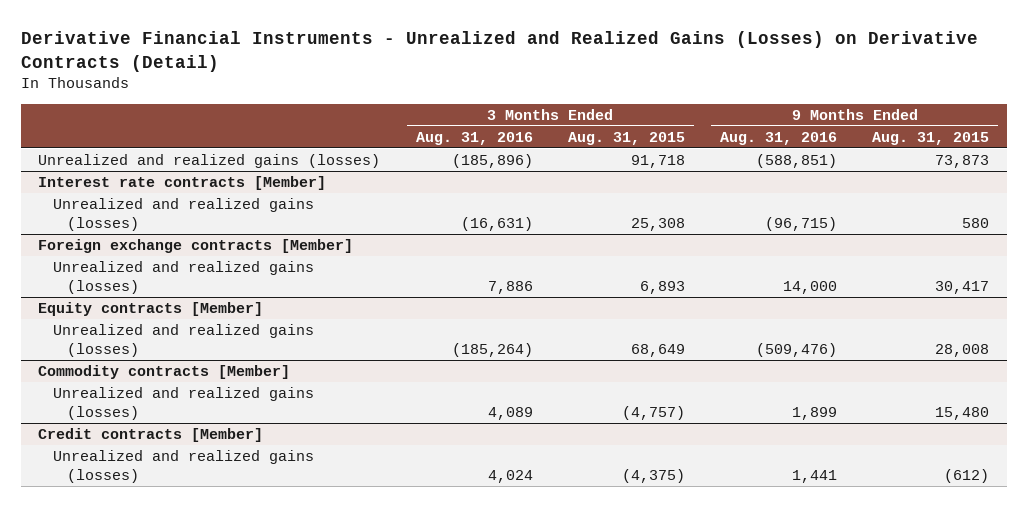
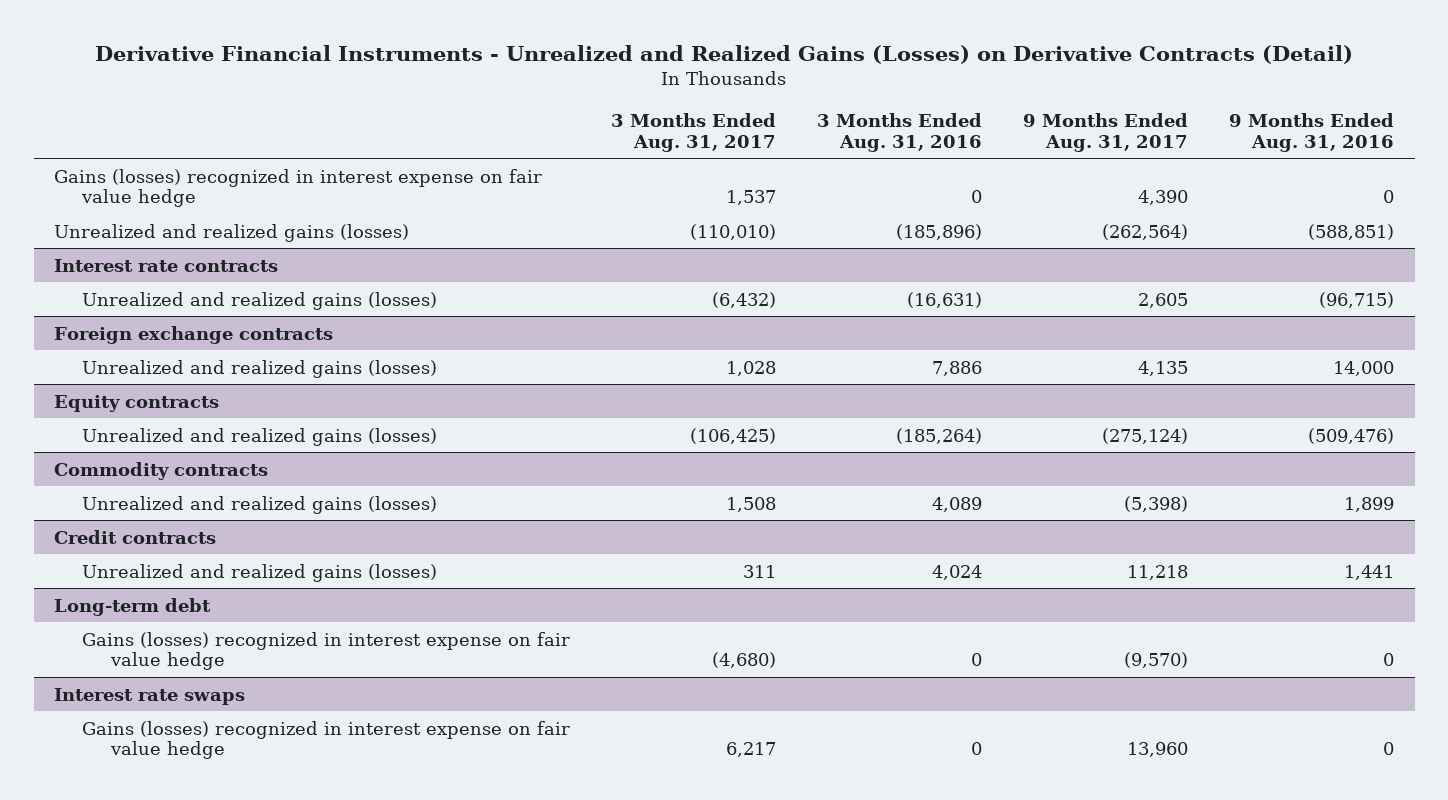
- | 3 Months Ended Aug. 31, 2016 | 3 Months Ended Aug. 31, 2015 | 9 Months Ended Aug. 31, 2016 | 9 Months Ended Aug. 31, 2015
+ | 3 Months Ended Aug. 31, 2017 | 3 Months Ended Aug. 31, 2016 | 9 Months Ended Aug. 31, 2017 | 9 Months Ended Aug. 31, 2016
+ Gains (losses) recognized in interest expense on fair value hedge | 1,537 | 0 | 4,390 | 0
- Interest rate contracts [Member]
+ Interest rate contracts
- Foreign exchange contracts [Member]
+ Foreign exchange contracts
- Equity contracts [Member]
+ Equity contracts
- Commodity contracts [Member]
+ Commodity contracts
- Credit contracts [Member]
+ Credit contracts
+ Long-term debt
+ Gains (losses) recognized in interest expense on fair value hedge | (4,680) | 0 | (9,570) | 0
+ Interest rate swaps
+ Gains (losses) recognized in interest expense on fair value hedge | 6,217 | 0 | 13,960 | 0

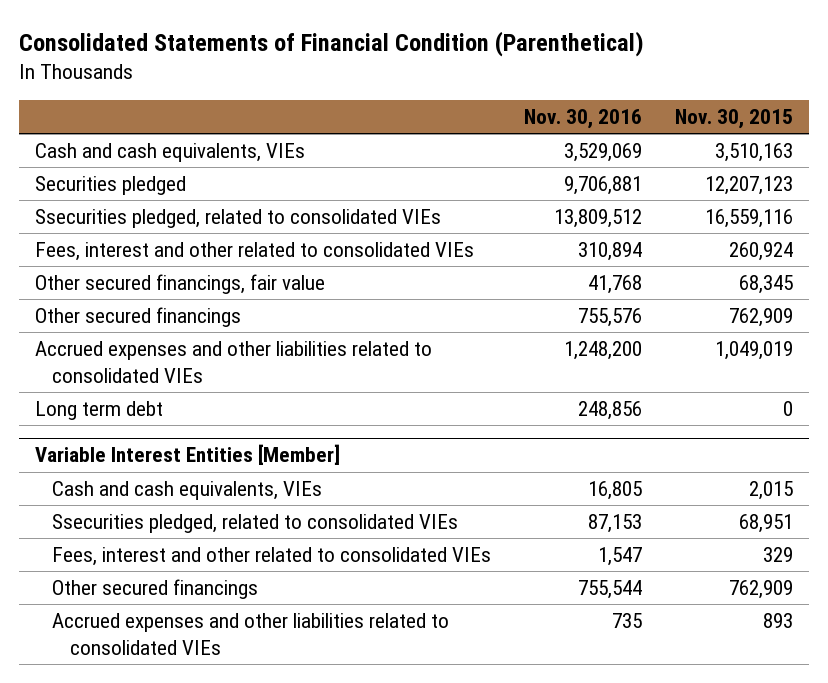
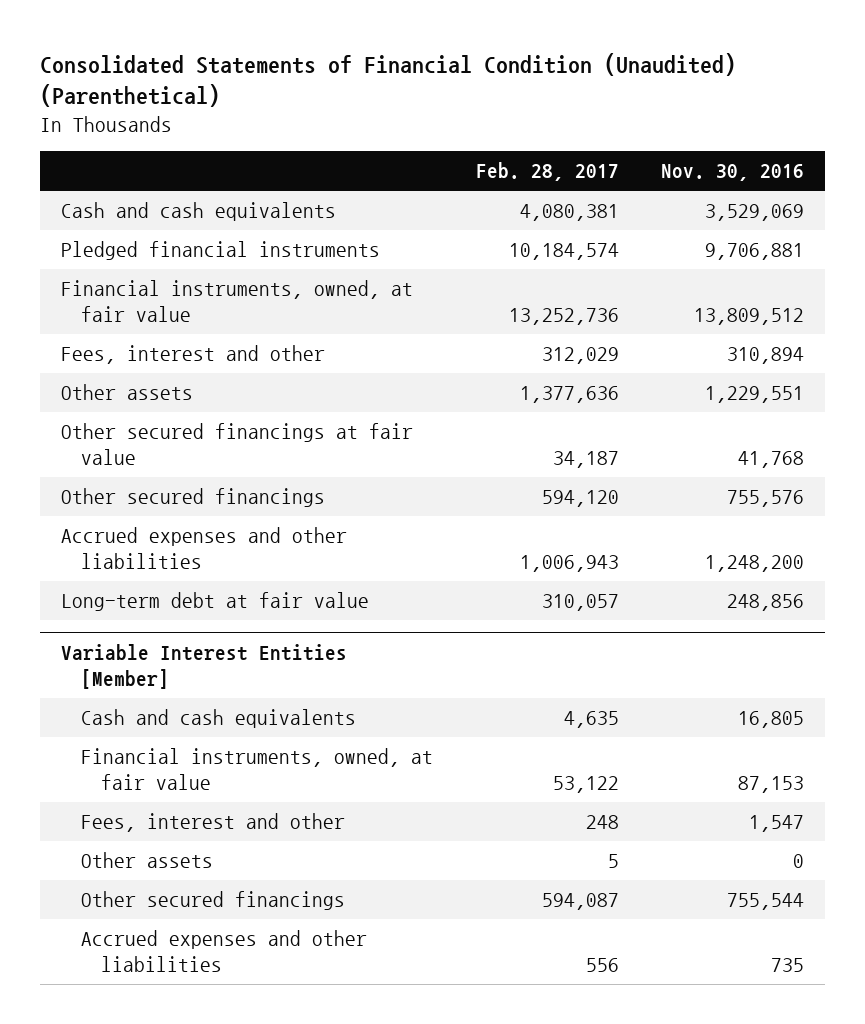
- Consolidated Statements of Financial Condition (Parenthetical)
+ Consolidated Statements of Financial Condition (Unaudited) (Parenthetical)
- | Nov. 30, 2016 | Nov. 30, 2015
+ | Feb. 28, 2017 | Nov. 30, 2016
- Cash and cash equivalents, VIEs | 3,529,069 | 3,510,163
- Securities pledged | 9,706,881 | 12,207,123
- Ssecurities pledged, related to consolidated VIEs | 13,809,512 | 16,559,116
- Fees, interest and other related to consolidated VIEs | 310,894 | 260,924
- Other secured financings, fair value | 41,768 | 68,345
+ Cash and cash equivalents | 4,080,381 | 3,529,069
+ Pledged financial instruments | 10,184,574 | 9,706,881
+ Financial instruments, owned, at fair value | 13,252,736 | 13,809,512
+ Fees, interest and other | 312,029 | 310,894
+ Other assets | 1,377,636 | 1,229,551
+ Other secured financings at fair value | 34,187 | 41,768
- Accrued expenses and other liabilities related to consolidated VIEs | 1,248,200 | 1,049,019
- Long term debt | 248,856 | 0
+ Accrued expenses and other liabilities | 1,006,943 | 1,248,200
+ Long-term debt at fair value | 310,057 | 248,856
@ Variable Interest Entities [Member]
- Cash and cash equivalents, VIEs | 16,805 | 2,015
- Ssecurities pledged, related to consolidated VIEs | 87,153 | 68,951
- Fees, interest and other related to consolidated VIEs | 1,547 | 329
+ Cash and cash equivalents | 4,635 | 16,805
+ Financial instruments, owned, at fair value | 53,122 | 87,153
+ Fees, interest and other | 248 | 1,547
+ Other assets | 5 | 0
- Accrued expenses and other liabilities related to consolidated VIEs | 735 | 893
+ Accrued expenses and other liabilities | 556 | 735

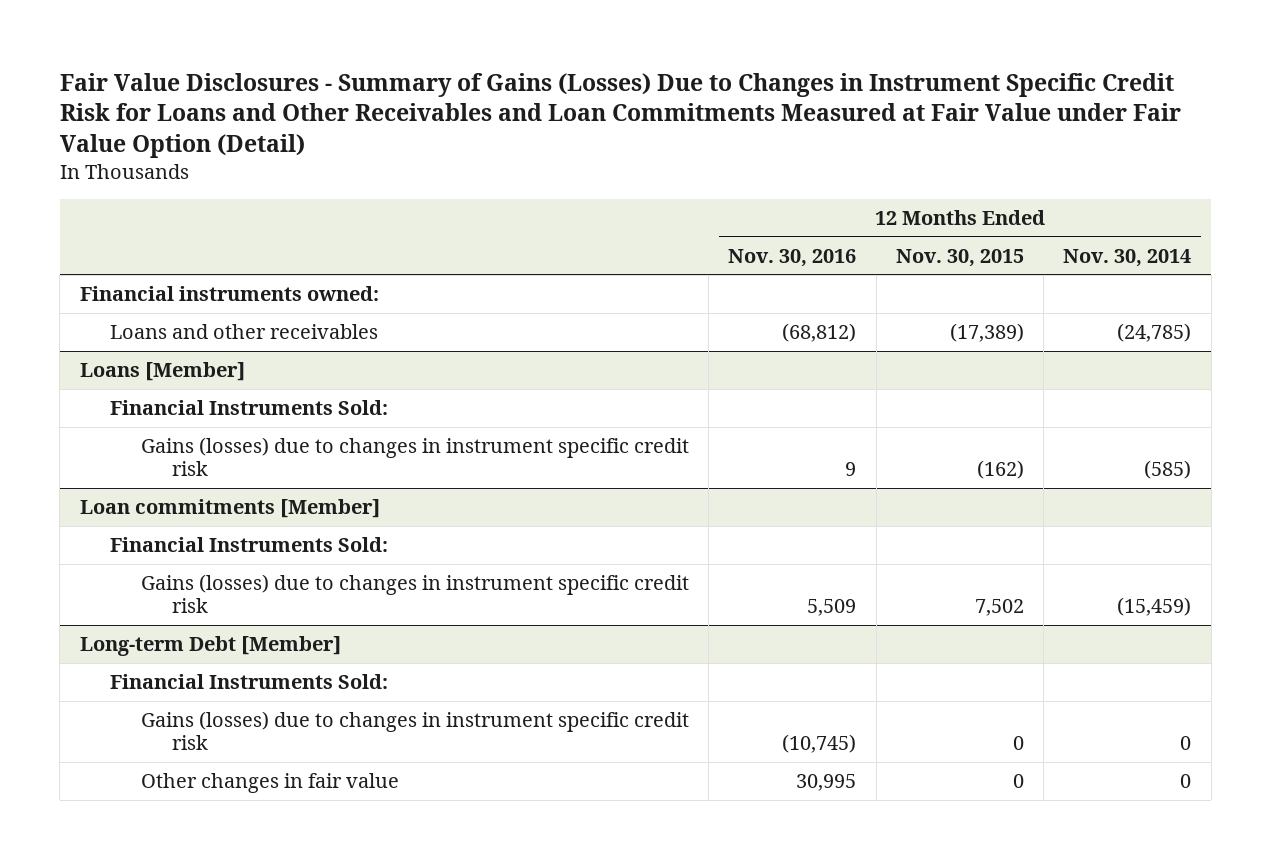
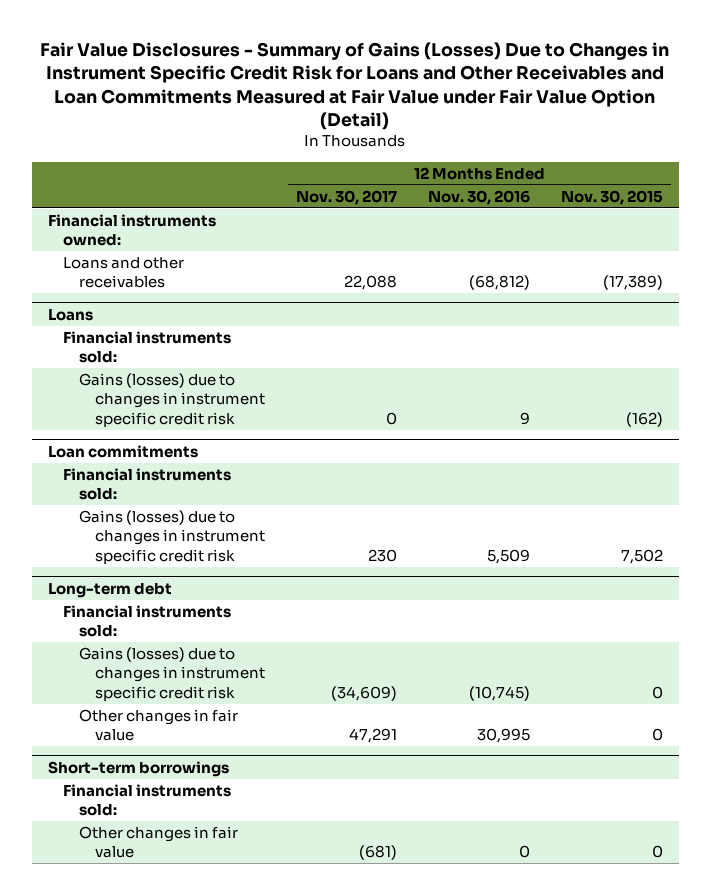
- | 12 Months Ended Nov. 30, 2016 | 12 Months Ended Nov. 30, 2015 | 12 Months Ended Nov. 30, 2014
+ | 12 Months Ended Nov. 30, 2017 | 12 Months Ended Nov. 30, 2016 | 12 Months Ended Nov. 30, 2015
- Loans [Member]
- Financial Instruments Sold:
+ Loans
+ Financial instruments sold:
- Loan commitments [Member]
- Financial Instruments Sold:
+ Loan commitments
+ Financial instruments sold:
- Long-term Debt [Member]
- Financial Instruments Sold:
+ Long-term debt
+ Financial instruments sold:
+ Short-term borrowings
+ Financial instruments sold:
+ Other changes in fair value | (681) | 0 | 0

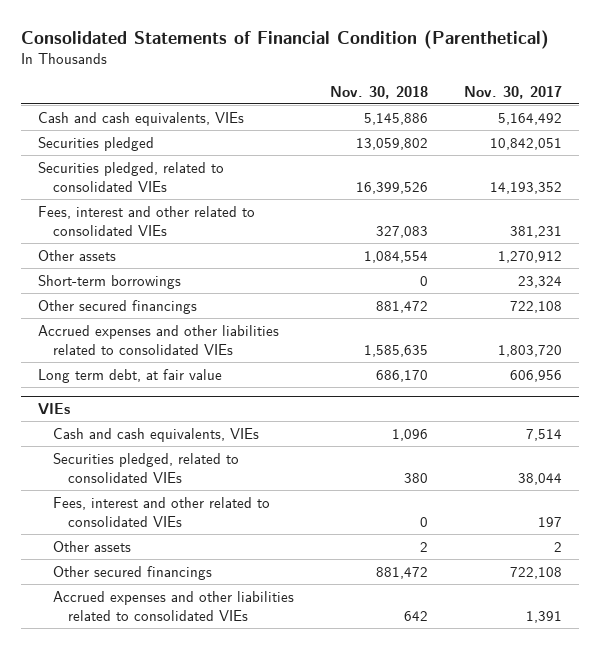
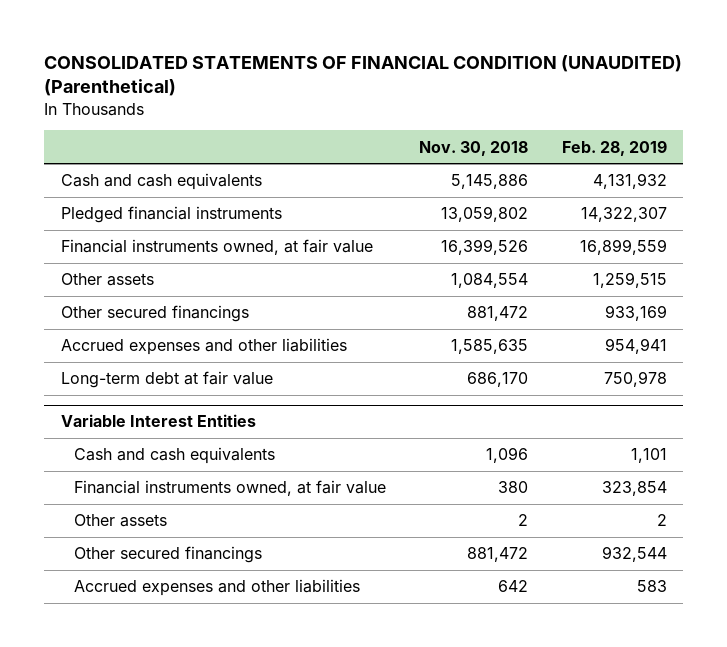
- Consolidated Statements of Financial Condition (Parenthetical)
+ CONSOLIDATED STATEMENTS OF FINANCIAL CONDITION (UNAUDITED) (Parenthetical)
- | Nov. 30, 2018 | Nov. 30, 2017
+ | Nov. 30, 2018 | Feb. 28, 2019
- Cash and cash equivalents, VIEs | 5,145,886 | 5,164,492
- Securities pledged | 13,059,802 | 10,842,051
- Securities pledged, related to consolidated VIEs | 16,399,526 | 14,193,352
- Fees, interest and other related to consolidated VIEs | 327,083 | 381,231
+ Cash and cash equivalents | 5,145,886 | 4,131,932
+ Pledged financial instruments | 13,059,802 | 14,322,307
+ Financial instruments owned, at fair value | 16,399,526 | 16,899,559
- Short-term borrowings | 0 | 23,324
- Accrued expenses and other liabilities related to consolidated VIEs | 1,585,635 | 1,803,720
- Long term debt, at fair value | 686,170 | 606,956
- VIEs
- Cash and cash equivalents, VIEs | 1,096 | 7,514
- Securities pledged, related to consolidated VIEs | 380 | 38,044
- Fees, interest and other related to consolidated VIEs | 0 | 197
+ Accrued expenses and other liabilities | 1,585,635 | 954,941
+ Long-term debt at fair value | 686,170 | 750,978
+ Variable Interest Entities
+ Cash and cash equivalents | 1,096 | 1,101
+ Financial instruments owned, at fair value | 380 | 323,854
- Accrued expenses and other liabilities related to consolidated VIEs | 642 | 1,391
+ Accrued expenses and other liabilities | 642 | 583

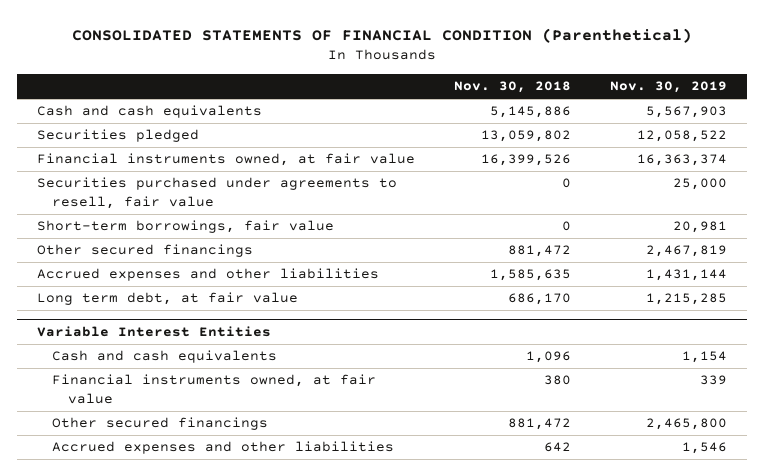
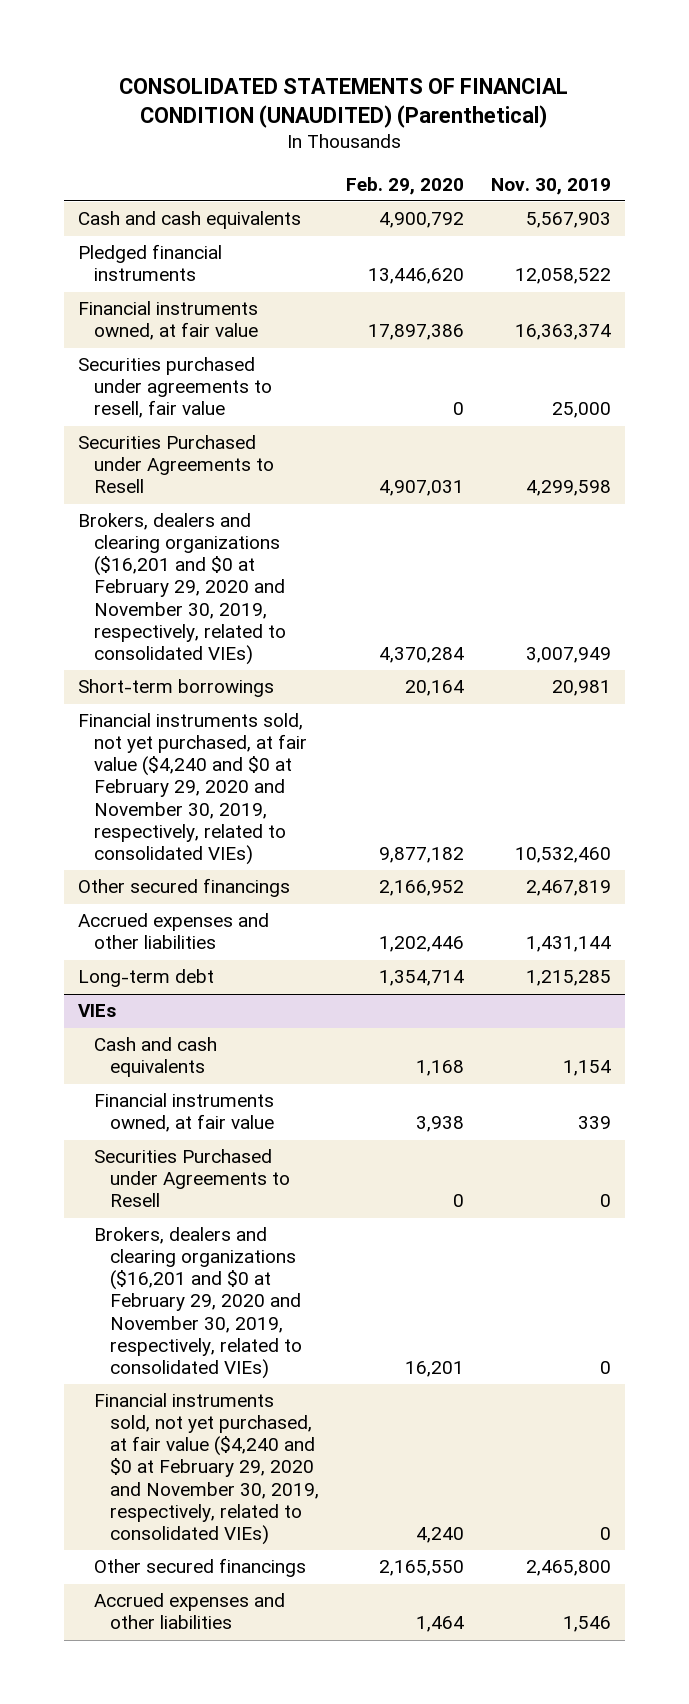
- CONSOLIDATED STATEMENTS OF FINANCIAL CONDITION (Parenthetical)
+ CONSOLIDATED STATEMENTS OF FINANCIAL CONDITION (UNAUDITED) (Parenthetical)
- | Nov. 30, 2018 | Nov. 30, 2019
+ | Feb. 29, 2020 | Nov. 30, 2019
- Securities pledged | 13,059,802 | 12,058,522
+ Pledged financial instruments | 13,446,620 | 12,058,522
- Short-term borrowings, fair value | 0 | 20,981
+ Securities Purchased under Agreements to Resell | 4,907,031 | 4,299,598
+ Brokers, dealers and clearing organizations ($16,201 and $0 at February 29, 2020 and November 30, 2019, respectively, related to consolidated VIEs) | 4,370,284 | 3,007,949
+ Short-term borrowings | 20,164 | 20,981
+ Financial instruments sold, not yet purchased, at fair value ($4,240 and $0 at February 29, 2020 and November 30, 2019, respectively, related to consolidated VIEs) | 9,877,182 | 10,532,460
- Long term debt, at fair value | 686,170 | 1,215,285
- Variable Interest Entities
+ Long-term debt | 1,354,714 | 1,215,285
+ VIEs
+ Securities Purchased under Agreements to Resell | 0 | 0
+ Brokers, dealers and clearing organizations ($16,201 and $0 at February 29, 2020 and November 30, 2019, respectively, related to consolidated VIEs) | 16,201 | 0
+ Financial instruments sold, not yet purchased, at fair value ($4,240 and $0 at February 29, 2020 and November 30, 2019, respectively, related to consolidated VIEs) | 4,240 | 0

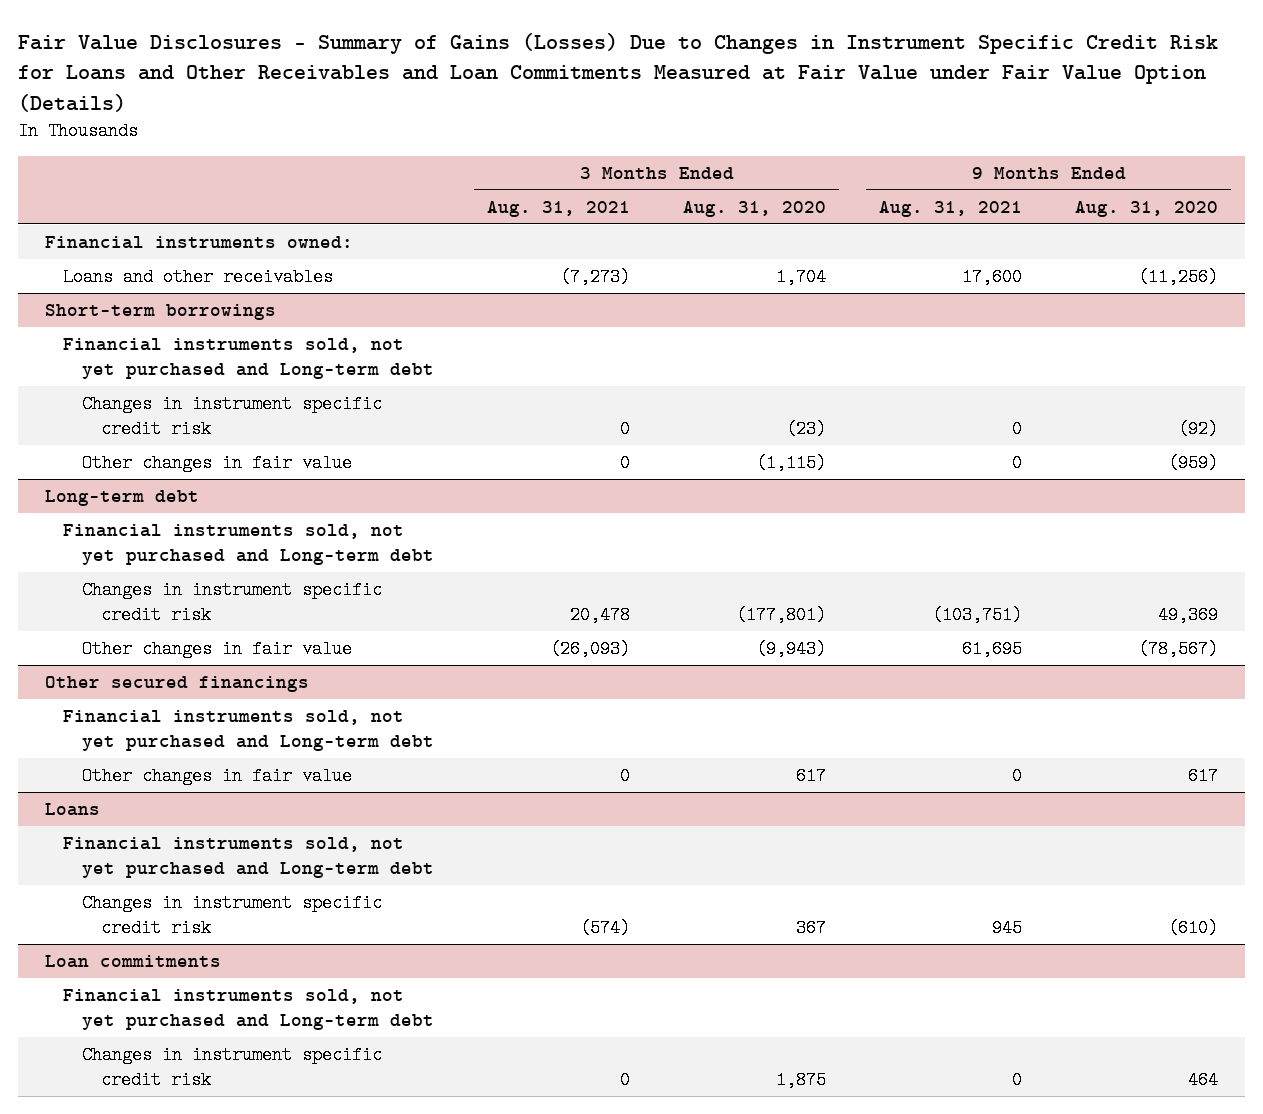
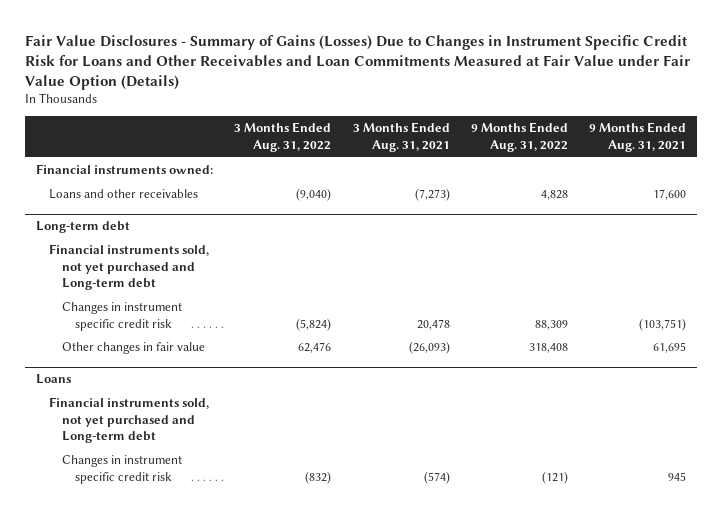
- | 3 Months Ended Aug. 31, 2021 | 3 Months Ended Aug. 31, 2020 | 9 Months Ended Aug. 31, 2021 | 9 Months Ended Aug. 31, 2020
+ | 3 Months Ended Aug. 31, 2022 | 3 Months Ended Aug. 31, 2021 | 9 Months Ended Aug. 31, 2022 | 9 Months Ended Aug. 31, 2021
- Short-term borrowings
- Financial instruments sold, not yet purchased and Long-term debt
- Changes in instrument specific credit risk | 0 | (23) | 0 | (92)
- Other changes in fair value | 0 | (1,115) | 0 | (959)
- Other secured financings
- Financial instruments sold, not yet purchased and Long-term debt
- Other changes in fair value | 0 | 617 | 0 | 617
- Loan commitments
- Financial instruments sold, not yet purchased and Long-term debt
- Changes in instrument specific credit risk | 0 | 1,875 | 0 | 464

